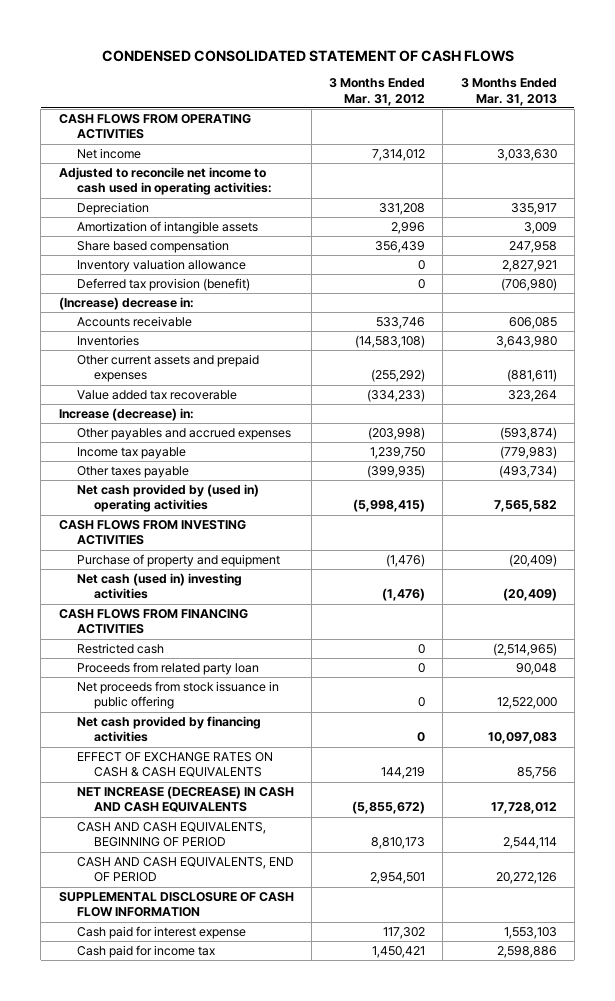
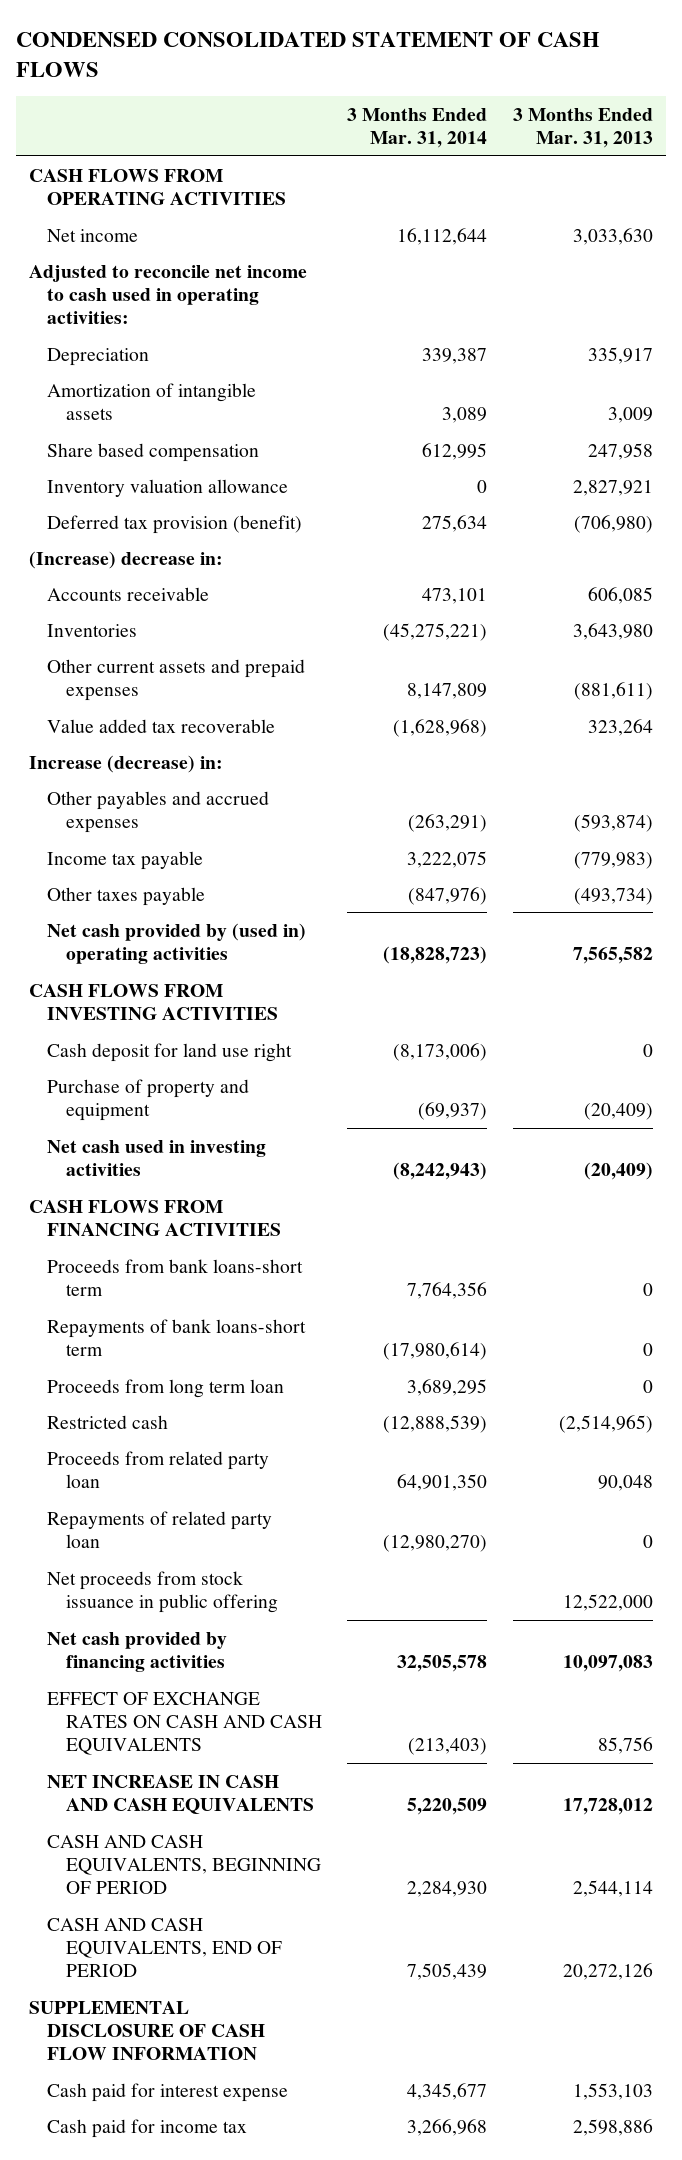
- | 3 Months Ended Mar. 31, 2012 | 3 Months Ended Mar. 31, 2013
+ | 3 Months Ended Mar. 31, 2014 | 3 Months Ended Mar. 31, 2013
+ Cash deposit for land use right | (8,173,006) | 0
- Net cash (used in) investing activities | (1,476) | (20,409)
+ Net cash used in investing activities | (8,242,943) | (20,409)
+ Proceeds from bank loans-short term | 7,764,356 | 0
+ Repayments of bank loans-short term | (17,980,614) | 0
+ Proceeds from long term loan | 3,689,295 | 0
+ Repayments of related party loan | (12,980,270) | 0
- EFFECT OF EXCHANGE RATES ON CASH & CASH EQUIVALENTS | 144,219 | 85,756
- NET INCREASE (DECREASE) IN CASH AND CASH EQUIVALENTS | (5,855,672) | 17,728,012
+ EFFECT OF EXCHANGE RATES ON CASH AND CASH EQUIVALENTS | (213,403) | 85,756
+ NET INCREASE IN CASH AND CASH EQUIVALENTS | 5,220,509 | 17,728,012

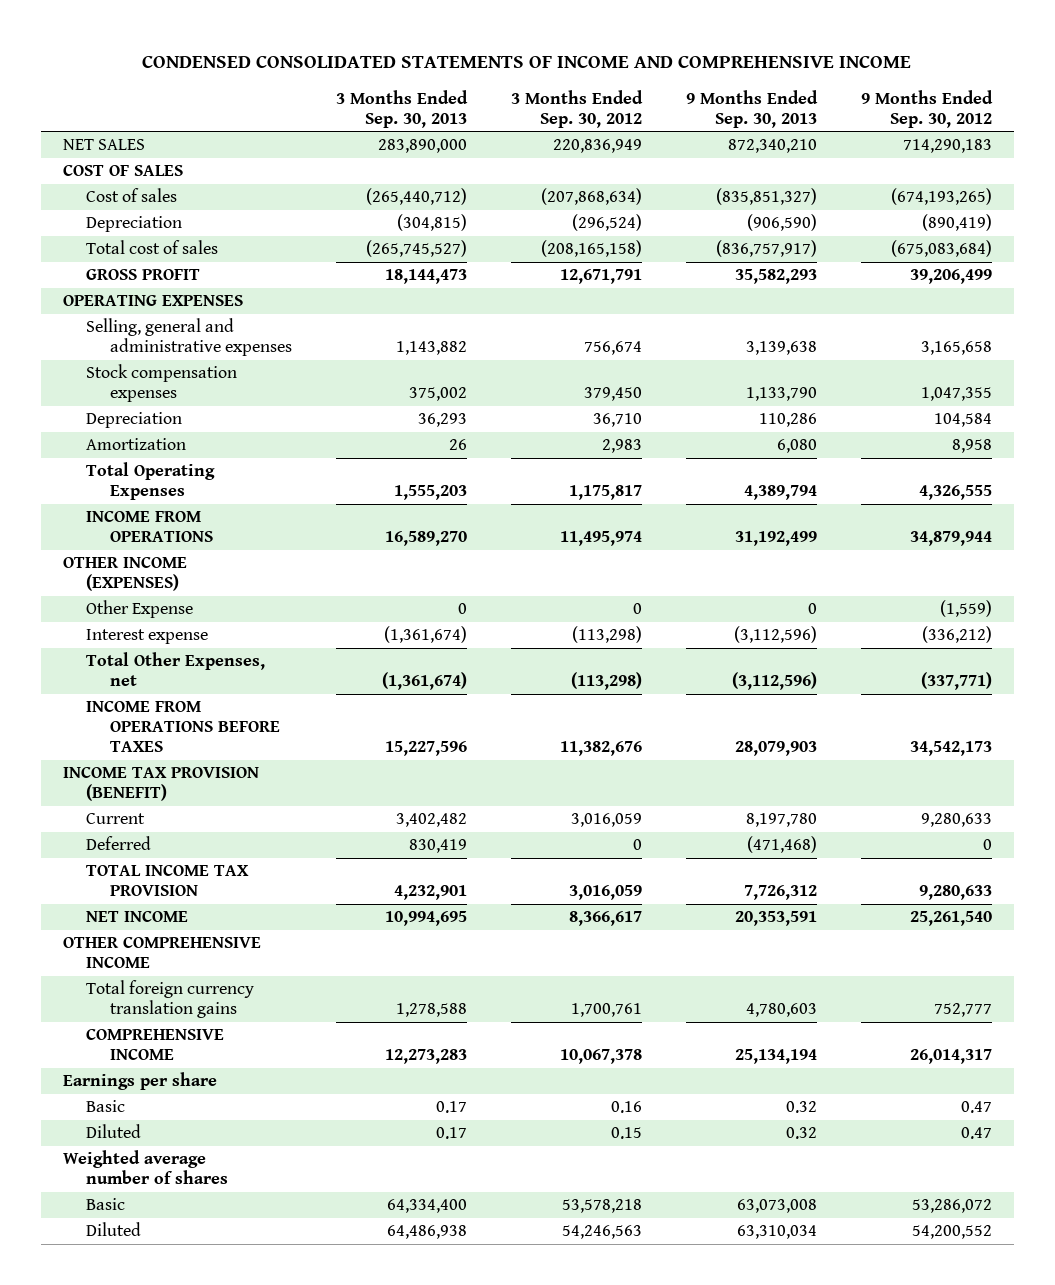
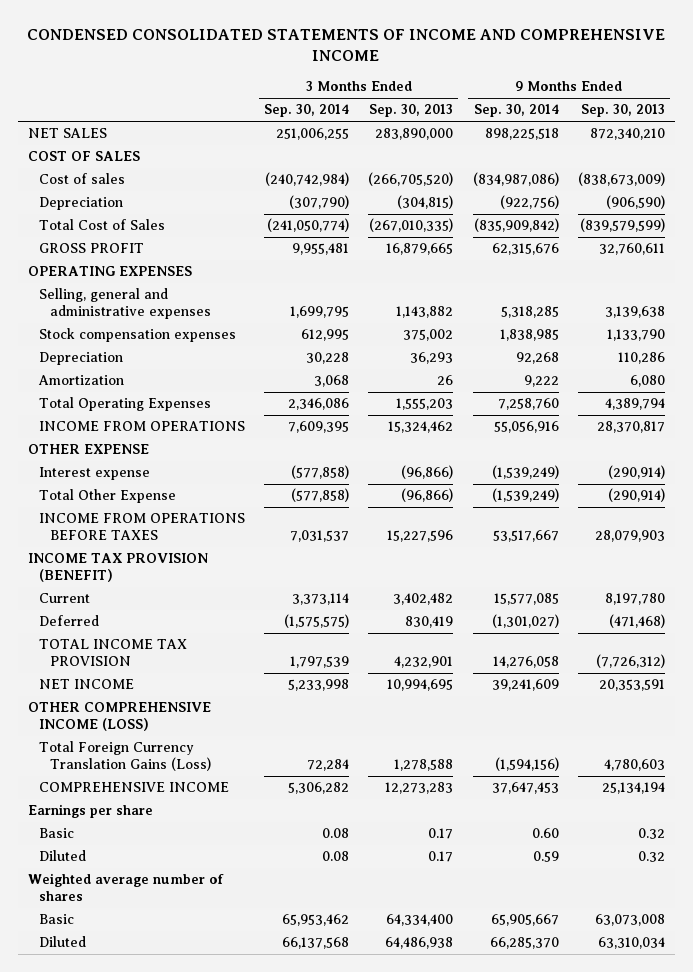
- | 3 Months Ended Sep. 30, 2013 | 3 Months Ended Sep. 30, 2012 | 9 Months Ended Sep. 30, 2013 | 9 Months Ended Sep. 30, 2012
+ | 3 Months Ended Sep. 30, 2014 | 3 Months Ended Sep. 30, 2013 | 9 Months Ended Sep. 30, 2014 | 9 Months Ended Sep. 30, 2013
- Cost of sales | (265,440,712) | (207,868,634) | (835,851,327) | (674,193,265)
+ Cost of sales | (240,742,984) | (266,705,520) | (834,987,086) | (838,673,009)
- Total cost of sales | (265,745,527) | (208,165,158) | (836,757,917) | (675,083,684)
- GROSS PROFIT | 18,144,473 | 12,671,791 | 35,582,293 | 39,206,499
+ Total Cost of Sales | (241,050,774) | (267,010,335) | (835,909,842) | (839,579,599)
+ GROSS PROFIT | 9,955,481 | 16,879,665 | 62,315,676 | 32,760,611
- INCOME FROM OPERATIONS | 16,589,270 | 11,495,974 | 31,192,499 | 34,879,944
- OTHER INCOME (EXPENSES)
- Other Expense | 0 | 0 | 0 | (1,559)
- Interest expense | (1,361,674) | (113,298) | (3,112,596) | (336,212)
- Total Other Expenses, net | (1,361,674) | (113,298) | (3,112,596) | (337,771)
+ INCOME FROM OPERATIONS | 7,609,395 | 15,324,462 | 55,056,916 | 28,370,817
+ OTHER EXPENSE
+ Interest expense | (577,858) | (96,866) | (1,539,249) | (290,914)
+ Total Other Expense | (577,858) | (96,866) | (1,539,249) | (290,914)
- TOTAL INCOME TAX PROVISION | 4,232,901 | 3,016,059 | 7,726,312 | 9,280,633
+ TOTAL INCOME TAX PROVISION | 1,797,539 | 4,232,901 | 14,276,058 | (7,726,312)
- OTHER COMPREHENSIVE INCOME
- Total foreign currency translation gains | 1,278,588 | 1,700,761 | 4,780,603 | 752,777
+ OTHER COMPREHENSIVE INCOME (LOSS)
+ Total Foreign Currency Translation Gains (Loss) | 72,284 | 1,278,588 | (1,594,156) | 4,780,603

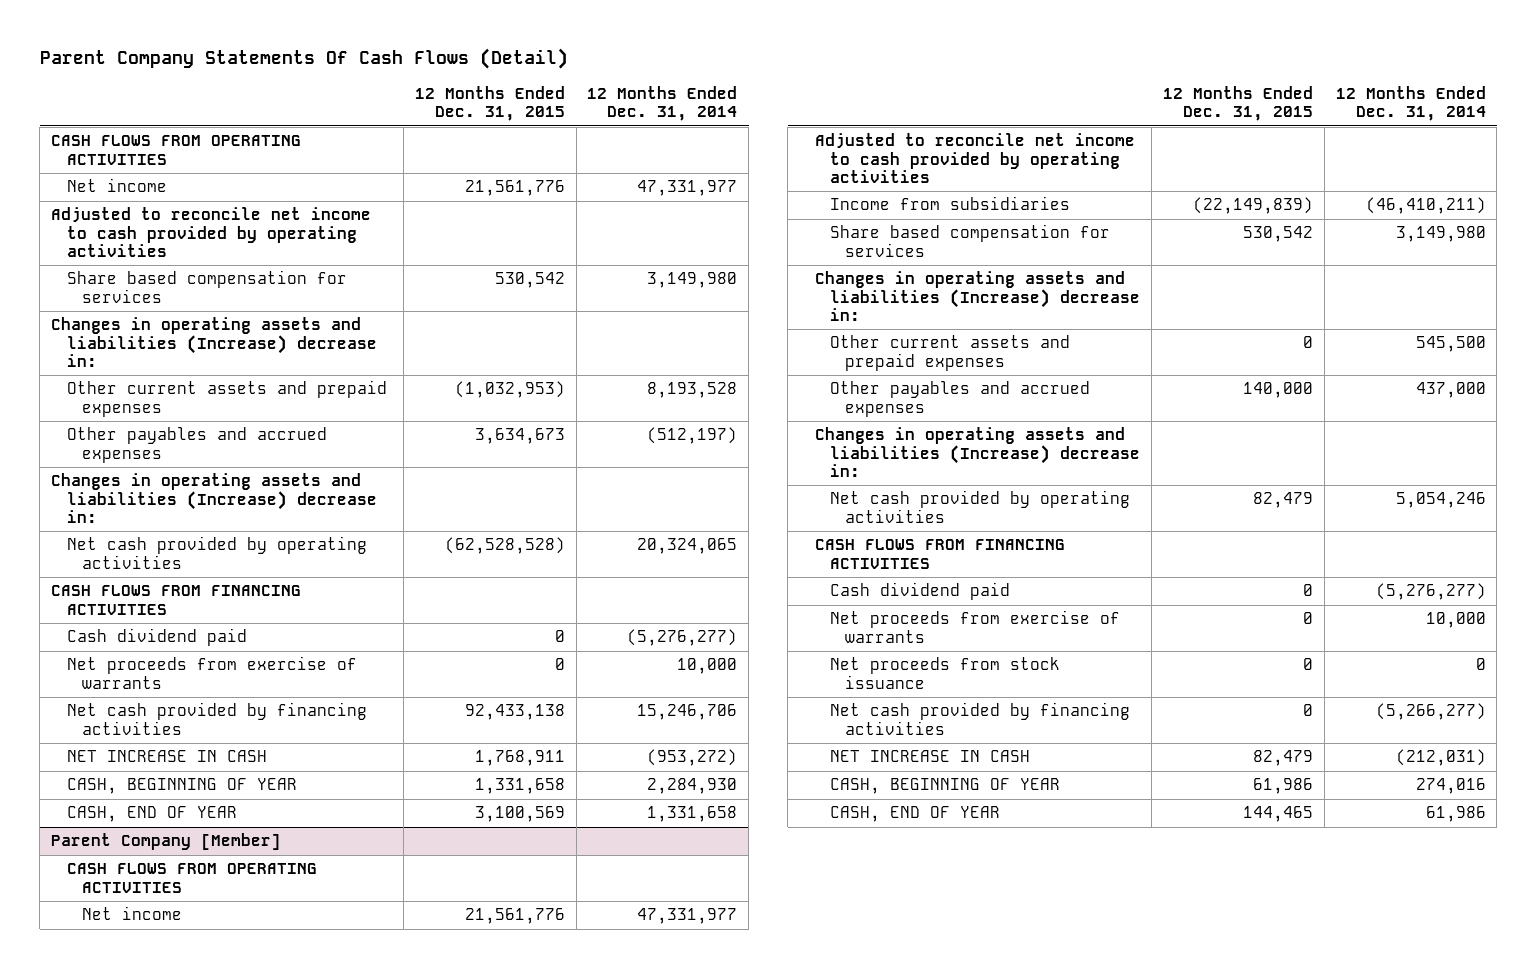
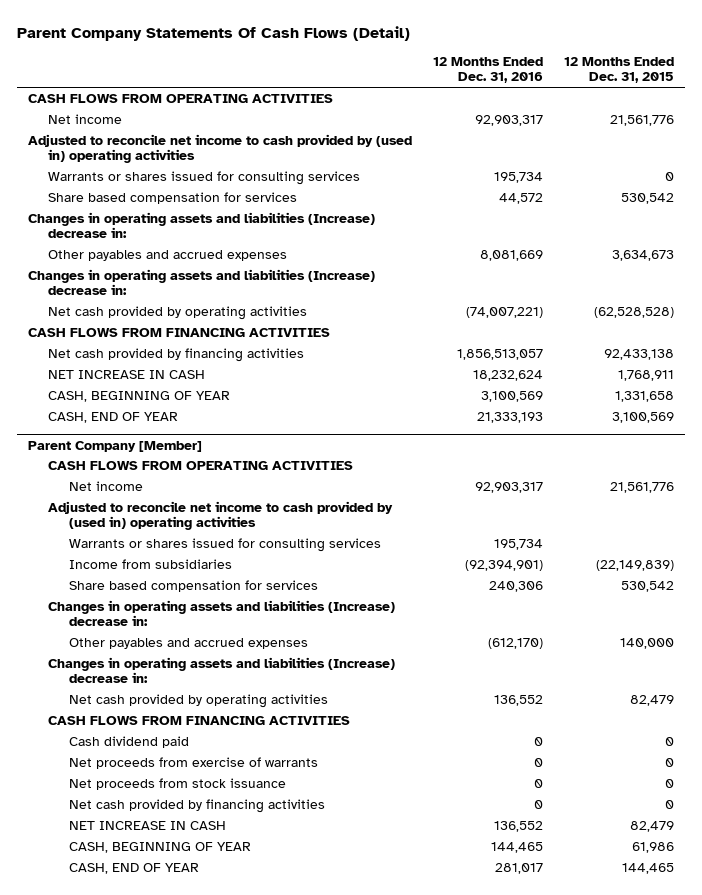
- | 12 Months Ended Dec. 31, 2015 | 12 Months Ended Dec. 31, 2014
+ | 12 Months Ended Dec. 31, 2016 | 12 Months Ended Dec. 31, 2015
- Adjusted to reconcile net income to cash provided by operating activities
+ Adjusted to reconcile net income to cash provided by (used in) operating activities
+ Warrants or shares issued for consulting services | 195,734 | 0
- Other current assets and prepaid expenses | (1,032,953) | 8,193,528
- Cash dividend paid | 0 | (5,276,277)
- Net proceeds from exercise of warrants | 0 | 10,000
@ Parent Company [Member]
- Adjusted to reconcile net income to cash provided by operating activities
+ Adjusted to reconcile net income to cash provided by (used in) operating activities
+ Warrants or shares issued for consulting services | 195,734 |
- Other current assets and prepaid expenses | 0 | 545,500

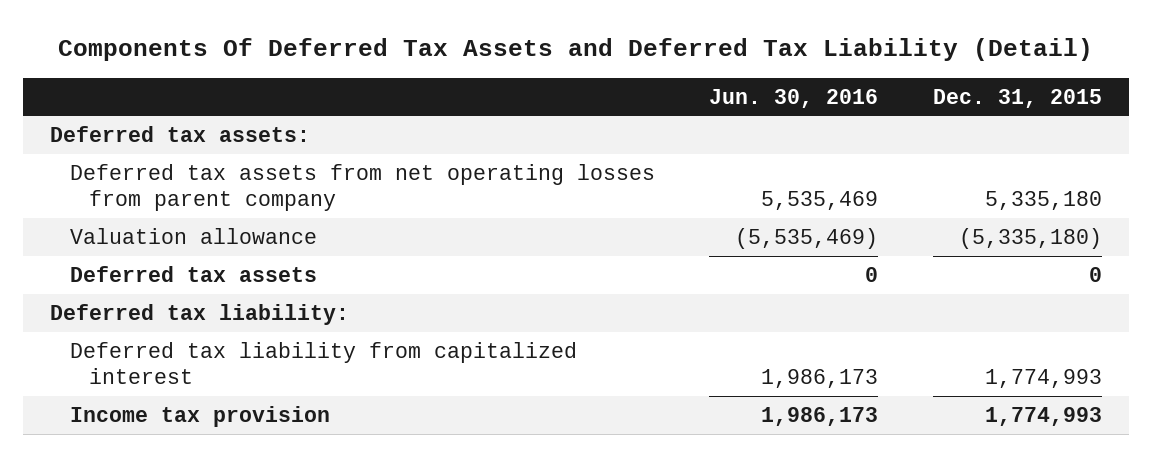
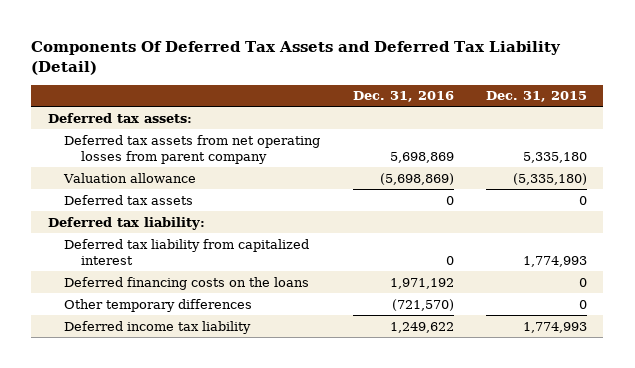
- | Jun. 30, 2016 | Dec. 31, 2015
+ | Dec. 31, 2016 | Dec. 31, 2015
- Income tax provision | 1,986,173 | 1,774,993
+ Deferred financing costs on the loans | 1,971,192 | 0
+ Other temporary differences | (721,570) | 0
+ Deferred income tax liability | 1,249,622 | 1,774,993

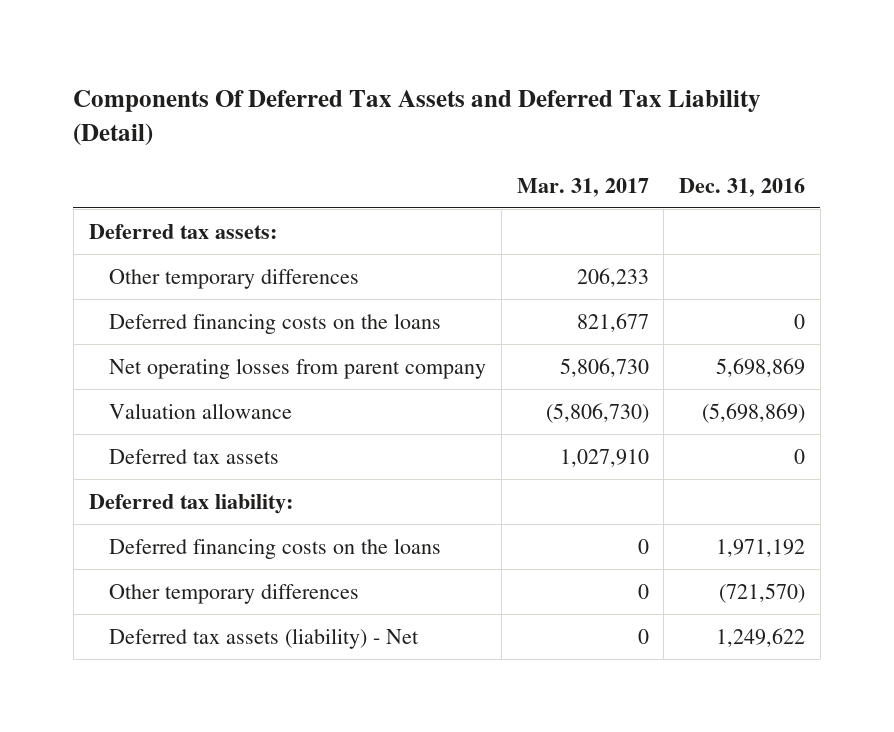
- | Dec. 31, 2016 | Dec. 31, 2015
+ | Mar. 31, 2017 | Dec. 31, 2016
- Deferred tax assets from net operating losses from parent company | 5,698,869 | 5,335,180
+ Other temporary differences | 206,233 |
+ Deferred financing costs on the loans | 821,677 | 0
+ Net operating losses from parent company | 5,806,730 | 5,698,869
- Deferred tax liability from capitalized interest | 0 | 1,774,993
- Deferred income tax liability | 1,249,622 | 1,774,993
+ Deferred tax assets (liability) - Net | 0 | 1,249,622

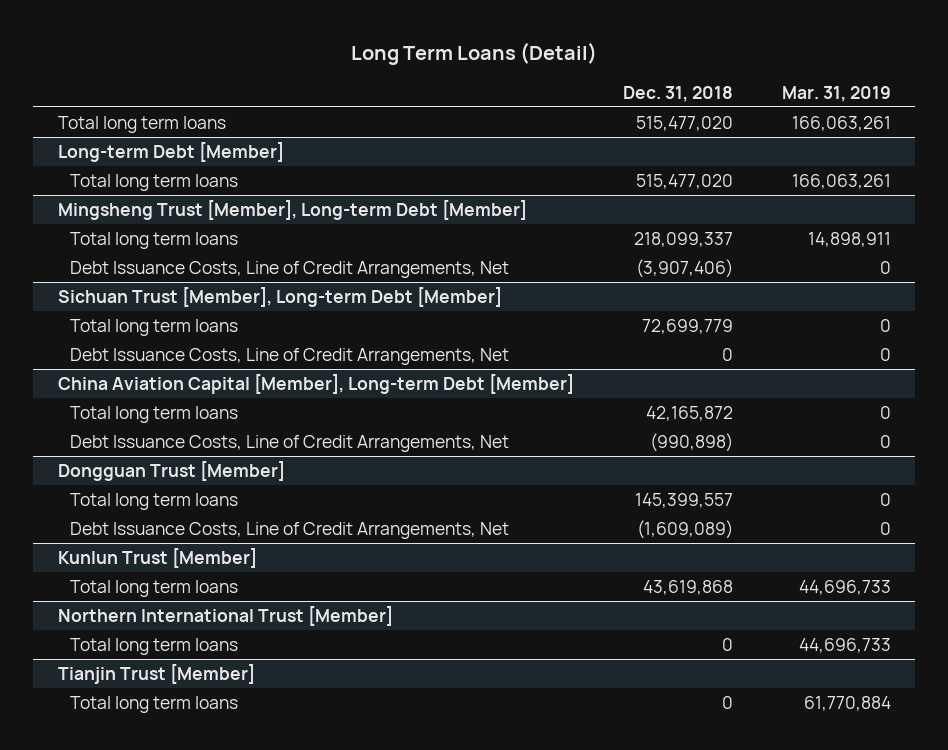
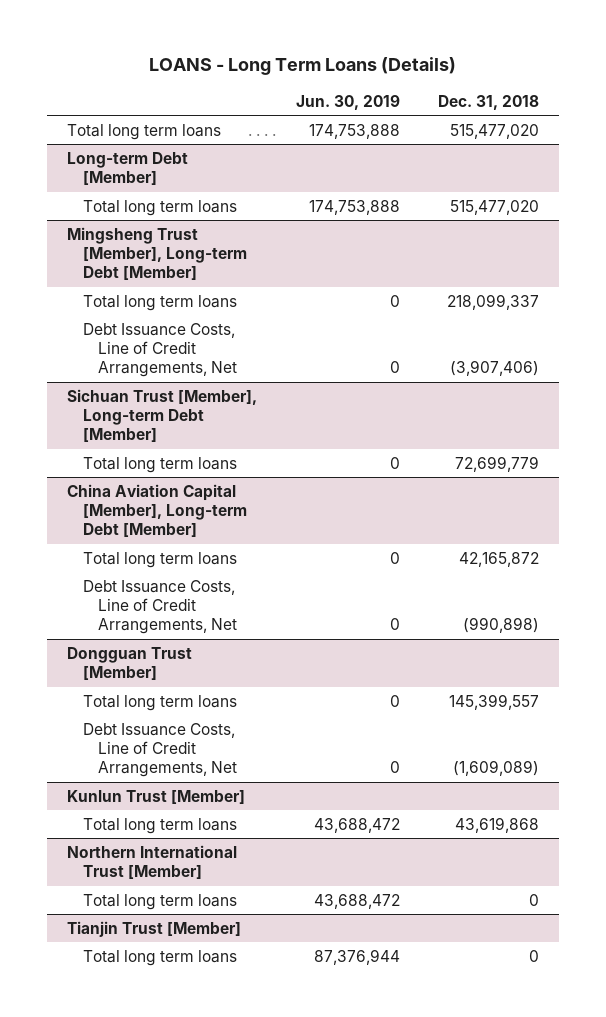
- Long Term Loans (Detail)
+ LOANS - Long Term Loans (Details)
- | Dec. 31, 2018 | Mar. 31, 2019
+ | Jun. 30, 2019 | Dec. 31, 2018
@ Sichuan Trust [Member], Long-term Debt [Member]
- Debt Issuance Costs, Line of Credit Arrangements, Net | 0 | 0

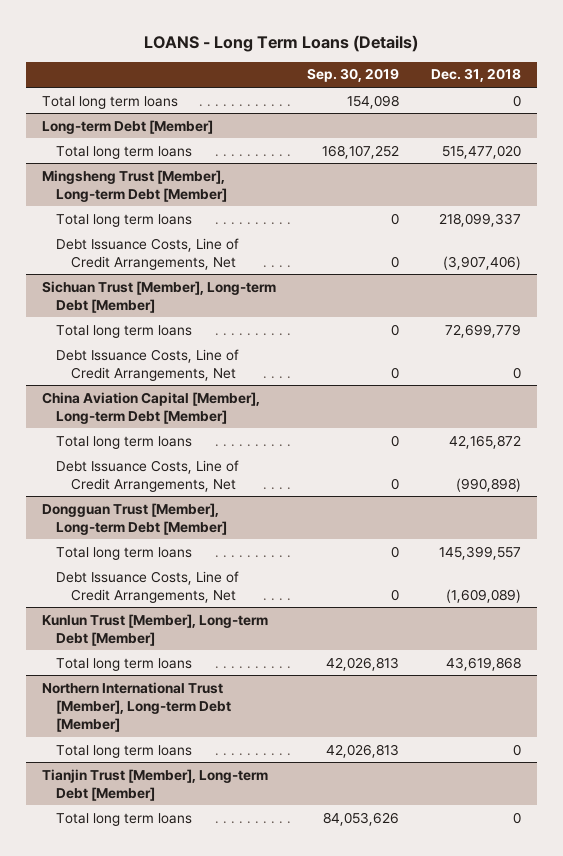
- | Jun. 30, 2019 | Dec. 31, 2018
+ | Sep. 30, 2019 | Dec. 31, 2018
- Total long term loans | 174,753,888 | 515,477,020
+ Total long term loans | 154,098 | 0
@ Sichuan Trust [Member], Long-term Debt [Member]
+ Debt Issuance Costs, Line of Credit Arrangements, Net | 0 | 0
- Dongguan Trust [Member]
+ Dongguan Trust [Member], Long-term Debt [Member]
- Kunlun Trust [Member]
+ Kunlun Trust [Member], Long-term Debt [Member]
- Northern International Trust [Member]
+ Northern International Trust [Member], Long-term Debt [Member]
- Tianjin Trust [Member]
+ Tianjin Trust [Member], Long-term Debt [Member]

